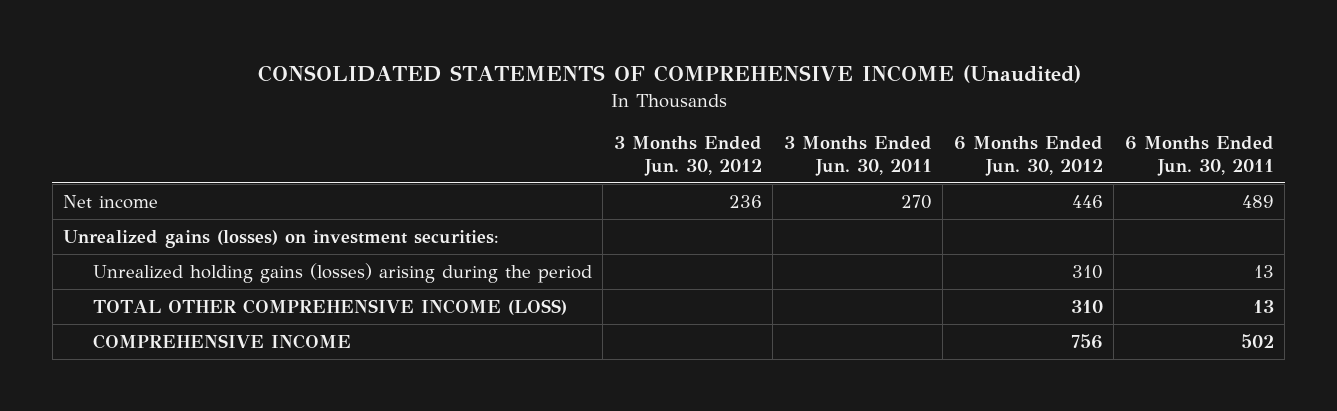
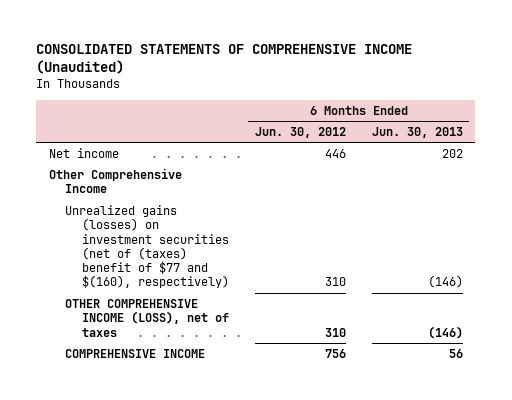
- | 3 Months Ended Jun. 30, 2012 | 3 Months Ended Jun. 30, 2011 | 6 Months Ended Jun. 30, 2012 | 6 Months Ended Jun. 30, 2011
+ | 6 Months Ended Jun. 30, 2012 | 6 Months Ended Jun. 30, 2013
- Unrealized gains (losses) on investment securities:
- Unrealized holding gains (losses) arising during the period | | | 310 | 13
- TOTAL OTHER COMPREHENSIVE INCOME (LOSS) | | | 310 | 13
+ Other Comprehensive Income
+ Unrealized gains (losses) on investment securities (net of (taxes) benefit of $77 and $(160), respectively) | 310 | (146)
+ OTHER COMPREHENSIVE INCOME (LOSS), net of taxes | 310 | (146)

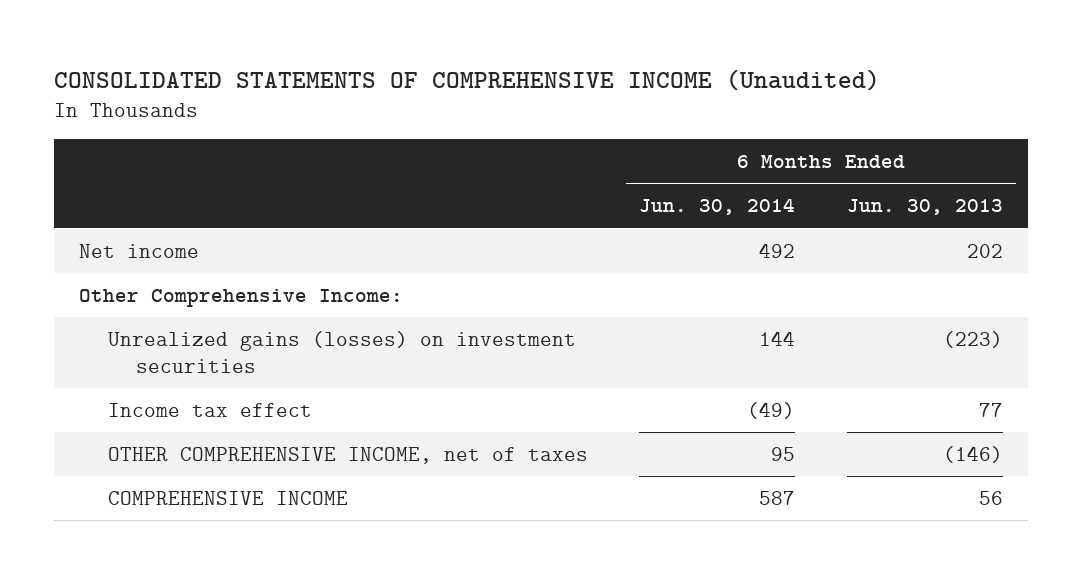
- | 6 Months Ended Jun. 30, 2012 | 6 Months Ended Jun. 30, 2013
+ | 6 Months Ended Jun. 30, 2014 | 6 Months Ended Jun. 30, 2013
- Other Comprehensive Income
- Unrealized gains (losses) on investment securities (net of (taxes) benefit of $77 and $(160), respectively) | 310 | (146)
- OTHER COMPREHENSIVE INCOME (LOSS), net of taxes | 310 | (146)
+ Other Comprehensive Income:
+ Unrealized gains (losses) on investment securities | 144 | (223)
+ Income tax effect | (49) | 77
+ OTHER COMPREHENSIVE INCOME, net of taxes | 95 | (146)

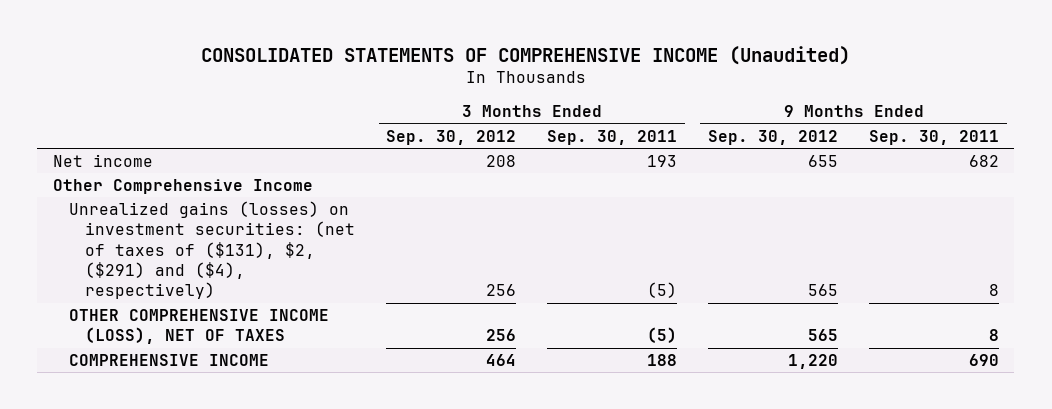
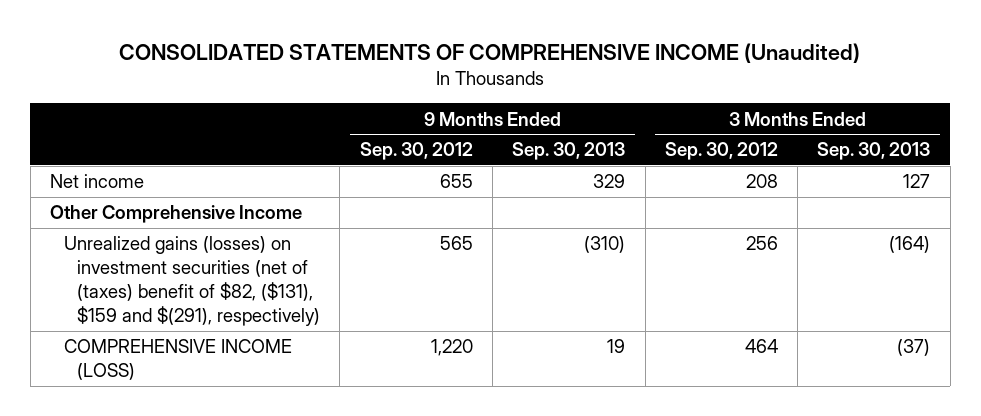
- | 3 Months Ended Sep. 30, 2012 | 3 Months Ended Sep. 30, 2011 | 9 Months Ended Sep. 30, 2012 | 9 Months Ended Sep. 30, 2011
+ | 9 Months Ended Sep. 30, 2012 | 9 Months Ended Sep. 30, 2013 | 3 Months Ended Sep. 30, 2012 | 3 Months Ended Sep. 30, 2013
- Unrealized gains (losses) on investment securities: (net of taxes of ($131), $2, ($291) and ($4), respectively) | 256 | (5) | 565 | 8
- OTHER COMPREHENSIVE INCOME (LOSS), NET OF TAXES | 256 | (5) | 565 | 8
- COMPREHENSIVE INCOME | 464 | 188 | 1,220 | 690
+ Unrealized gains (losses) on investment securities (net of (taxes) benefit of $82, ($131), $159 and $(291), respectively) | 565 | (310) | 256 | (164)
+ COMPREHENSIVE INCOME (LOSS) | 1,220 | 19 | 464 | (37)

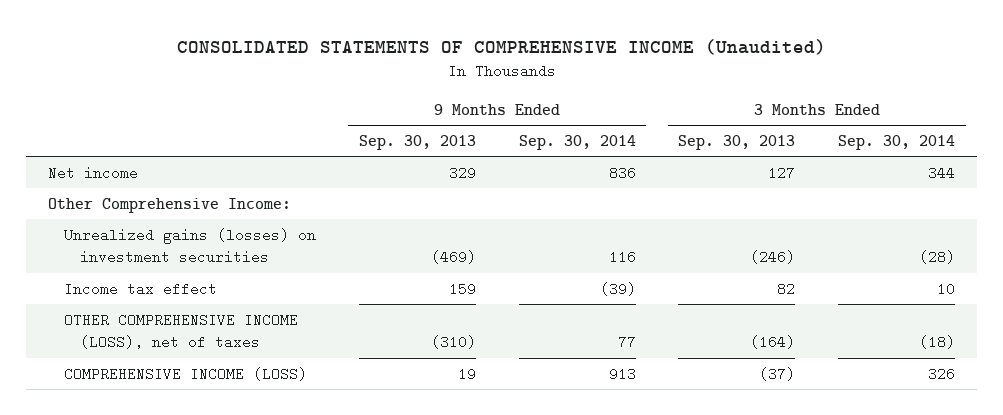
- | 9 Months Ended Sep. 30, 2012 | 9 Months Ended Sep. 30, 2013 | 3 Months Ended Sep. 30, 2012 | 3 Months Ended Sep. 30, 2013
+ | 9 Months Ended Sep. 30, 2013 | 9 Months Ended Sep. 30, 2014 | 3 Months Ended Sep. 30, 2013 | 3 Months Ended Sep. 30, 2014
- Other Comprehensive Income
- Unrealized gains (losses) on investment securities (net of (taxes) benefit of $82, ($131), $159 and $(291), respectively) | 565 | (310) | 256 | (164)
+ Other Comprehensive Income:
+ Unrealized gains (losses) on investment securities | (469) | 116 | (246) | (28)
+ Income tax effect | 159 | (39) | 82 | 10
+ OTHER COMPREHENSIVE INCOME (LOSS), net of taxes | (310) | 77 | (164) | (18)

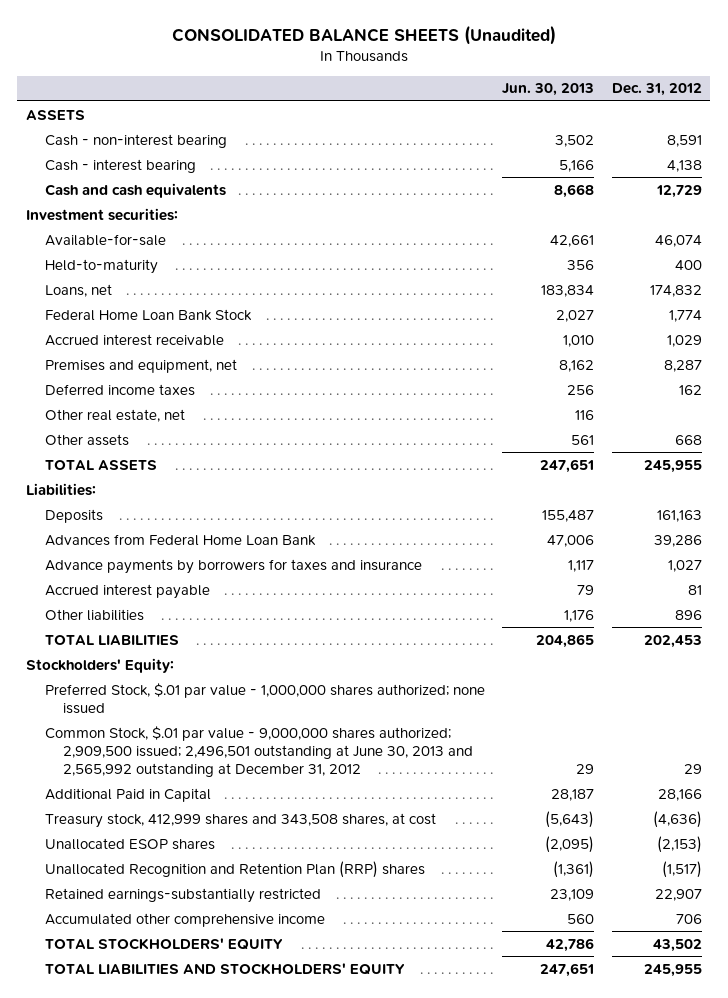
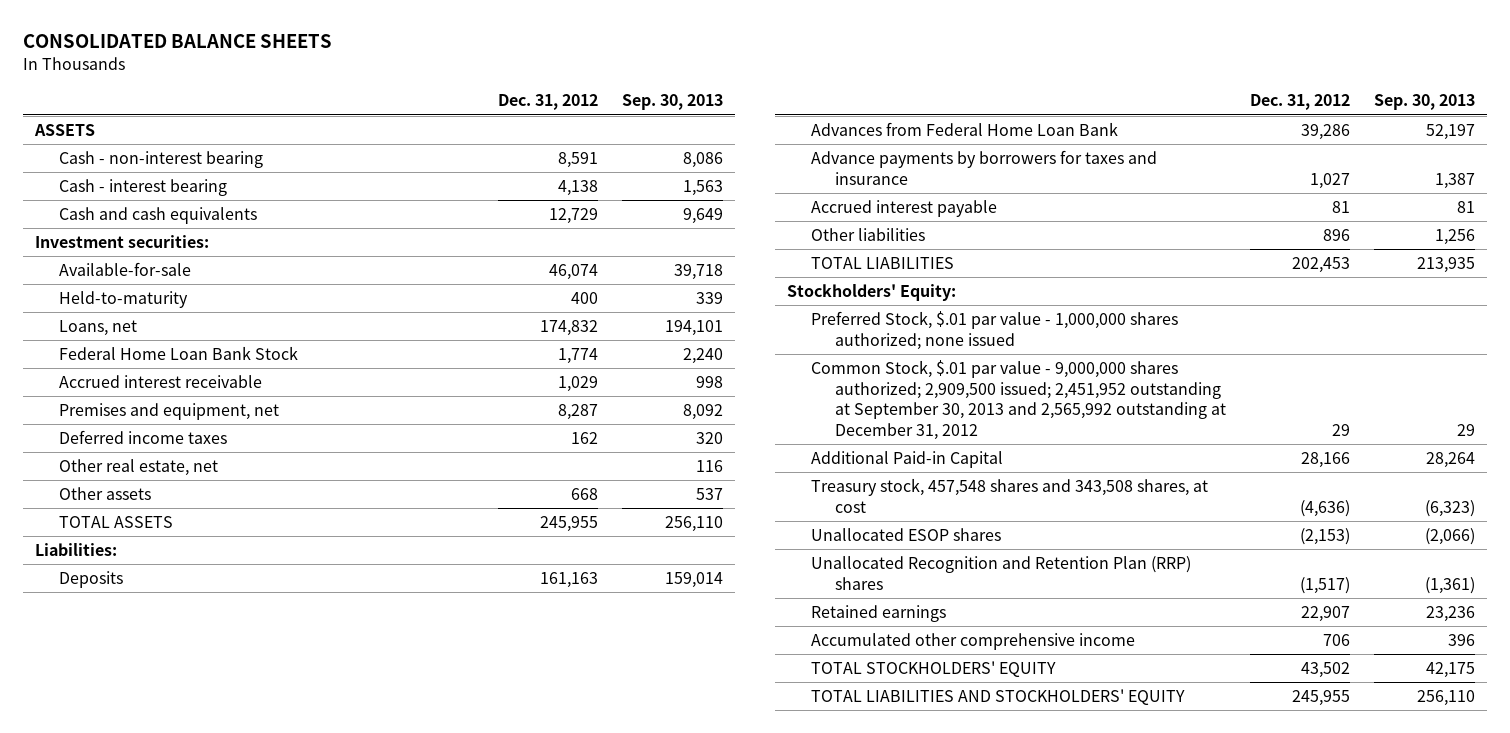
- CONSOLIDATED BALANCE SHEETS (Unaudited)
+ CONSOLIDATED BALANCE SHEETS
- | Jun. 30, 2013 | Dec. 31, 2012
+ | Dec. 31, 2012 | Sep. 30, 2013
- Common Stock, $.01 par value - 9,000,000 shares authorized; 2,909,500 issued; 2,496,501 outstanding at June 30, 2013 and 2,565,992 outstanding at December 31, 2012 | 29 | 29
- Additional Paid in Capital | 28,187 | 28,166
- Treasury stock, 412,999 shares and 343,508 shares, at cost | (5,643) | (4,636)
+ Common Stock, $.01 par value - 9,000,000 shares authorized; 2,909,500 issued; 2,451,952 outstanding at September 30, 2013 and 2,565,992 outstanding at December 31, 2012 | 29 | 29
+ Additional Paid-in Capital | 28,166 | 28,264
+ Treasury stock, 457,548 shares and 343,508 shares, at cost | (4,636) | (6,323)
- Retained earnings-substantially restricted | 23,109 | 22,907
+ Retained earnings | 22,907 | 23,236

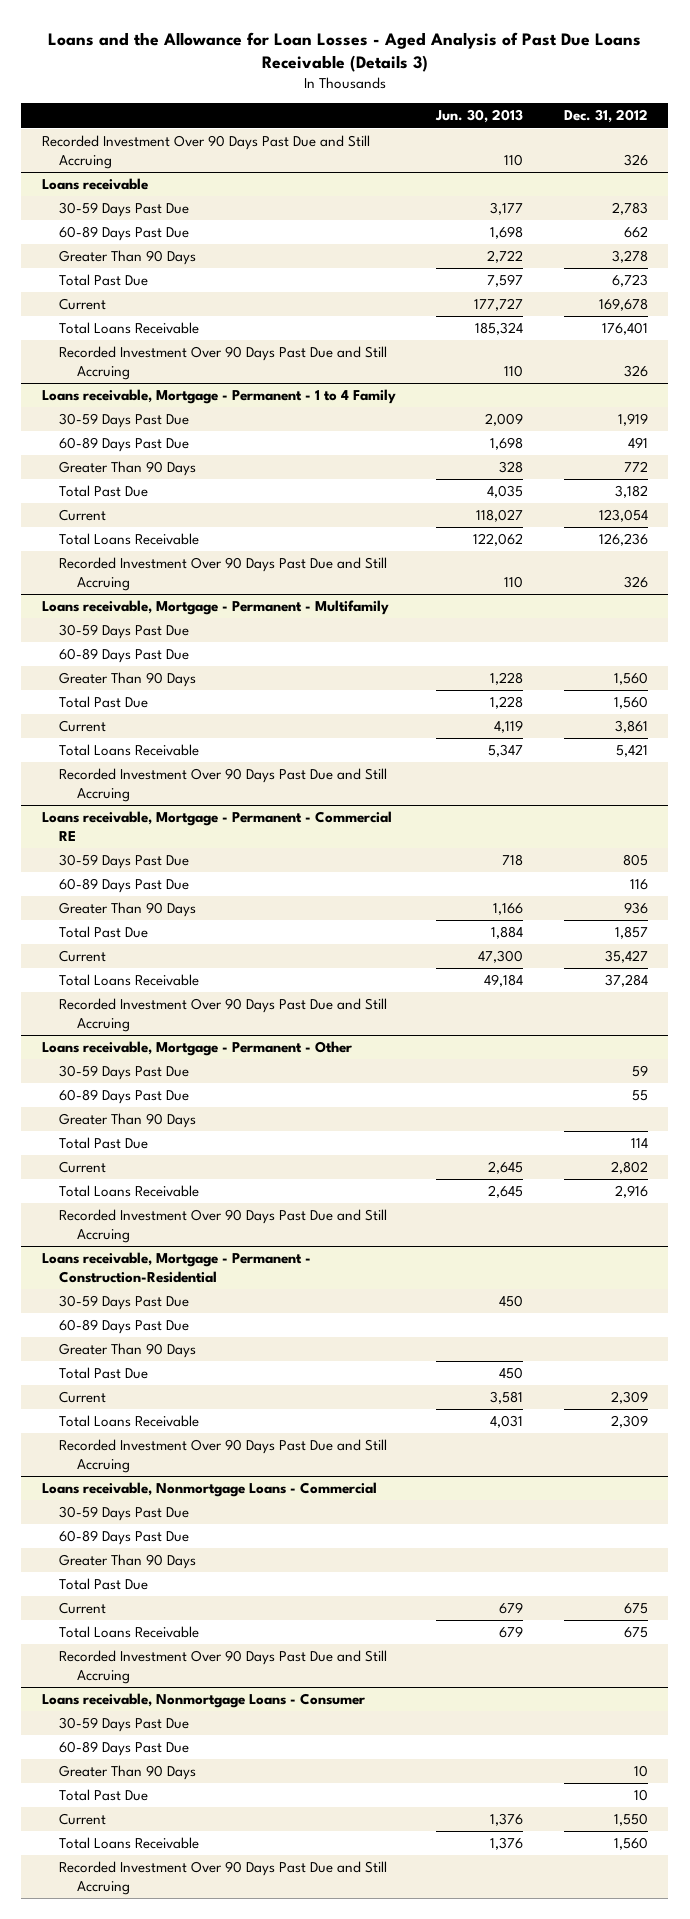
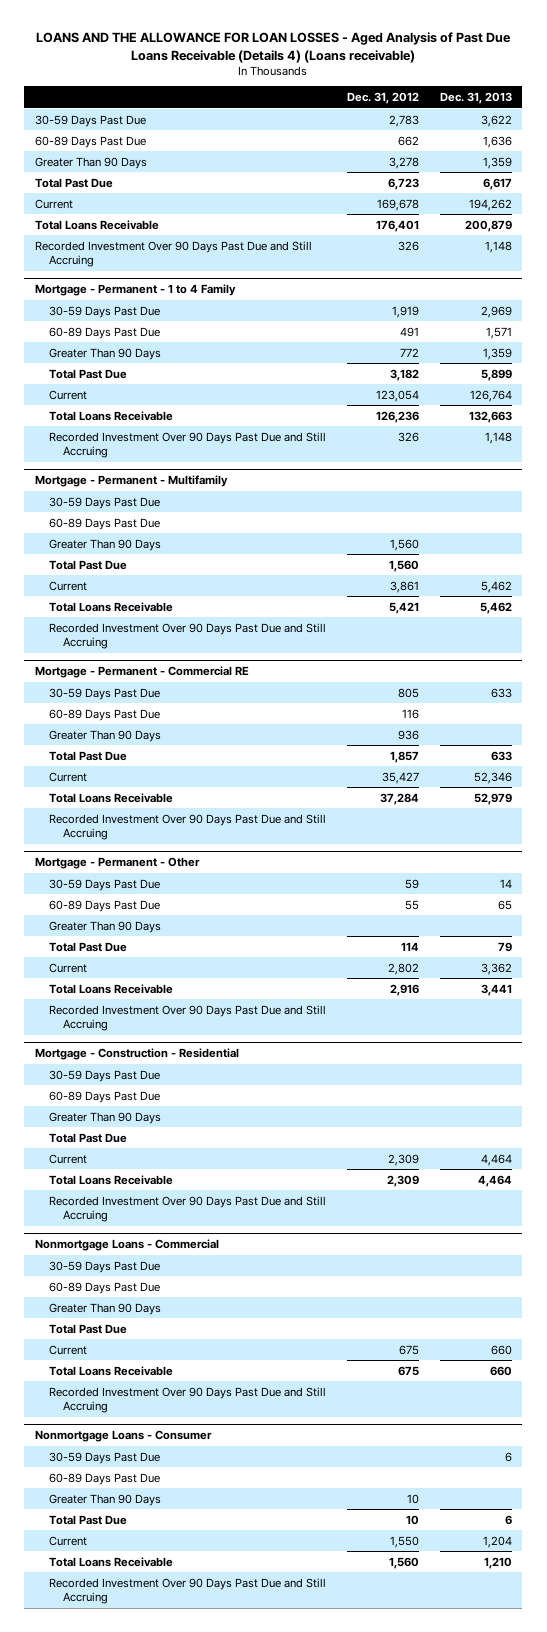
- Loans and the Allowance for Loan Losses - Aged Analysis of Past Due Loans Receivable (Details 3)
+ LOANS AND THE ALLOWANCE FOR LOAN LOSSES - Aged Analysis of Past Due Loans Receivable (Details 4) (Loans receivable)
- | Jun. 30, 2013 | Dec. 31, 2012
+ | Dec. 31, 2012 | Dec. 31, 2013
- Recorded Investment Over 90 Days Past Due and Still Accruing | 110 | 326
- Loans receivable
- Loans receivable, Mortgage - Permanent - 1 to 4 Family
+ Mortgage - Permanent - 1 to 4 Family
- Loans receivable, Mortgage - Permanent - Multifamily
+ Mortgage - Permanent - Multifamily
- Loans receivable, Mortgage - Permanent - Commercial RE
+ Mortgage - Permanent - Commercial RE
- Loans receivable, Mortgage - Permanent - Other
+ Mortgage - Permanent - Other
- Loans receivable, Mortgage - Permanent - Construction-Residential
+ Mortgage - Construction - Residential
- Loans receivable, Nonmortgage Loans - Commercial
+ Nonmortgage Loans - Commercial
- Loans receivable, Nonmortgage Loans - Consumer
+ Nonmortgage Loans - Consumer

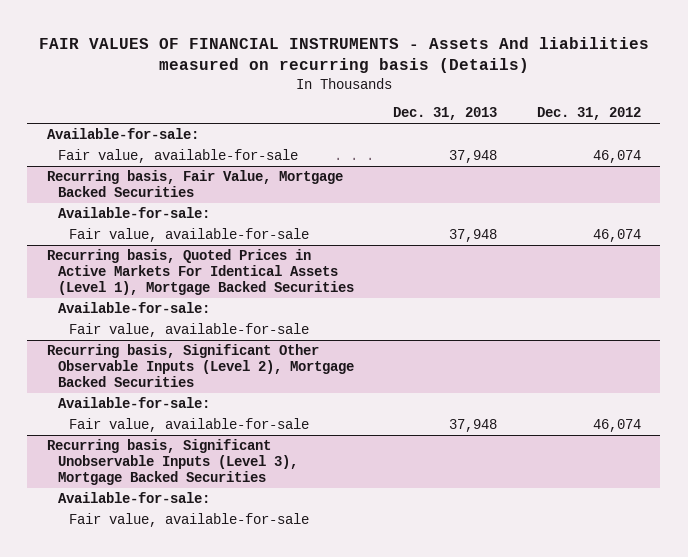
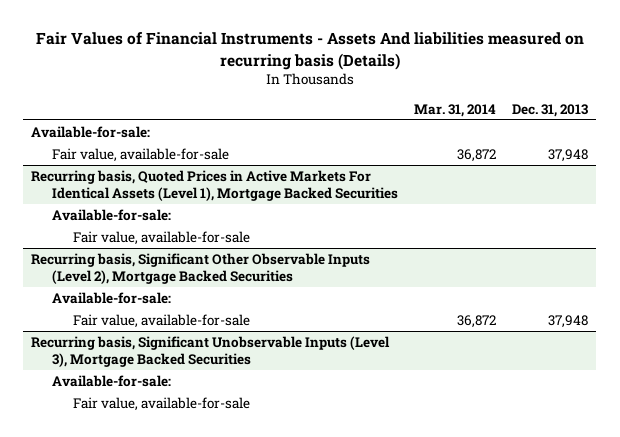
- FAIR VALUES OF FINANCIAL INSTRUMENTS - Assets And liabilities measured on recurring basis (Details)
+ Fair Values of Financial Instruments - Assets And liabilities measured on recurring basis (Details)
- | Dec. 31, 2013 | Dec. 31, 2012
+ | Mar. 31, 2014 | Dec. 31, 2013
- Recurring basis, Fair Value, Mortgage Backed Securities
- Available-for-sale:
- Fair value, available-for-sale | 37,948 | 46,074

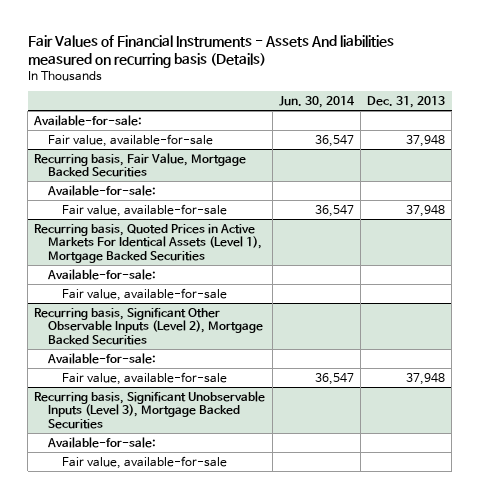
- | Mar. 31, 2014 | Dec. 31, 2013
+ | Jun. 30, 2014 | Dec. 31, 2013
+ Recurring basis, Fair Value, Mortgage Backed Securities
+ Available-for-sale:
+ Fair value, available-for-sale | 36,547 | 37,948

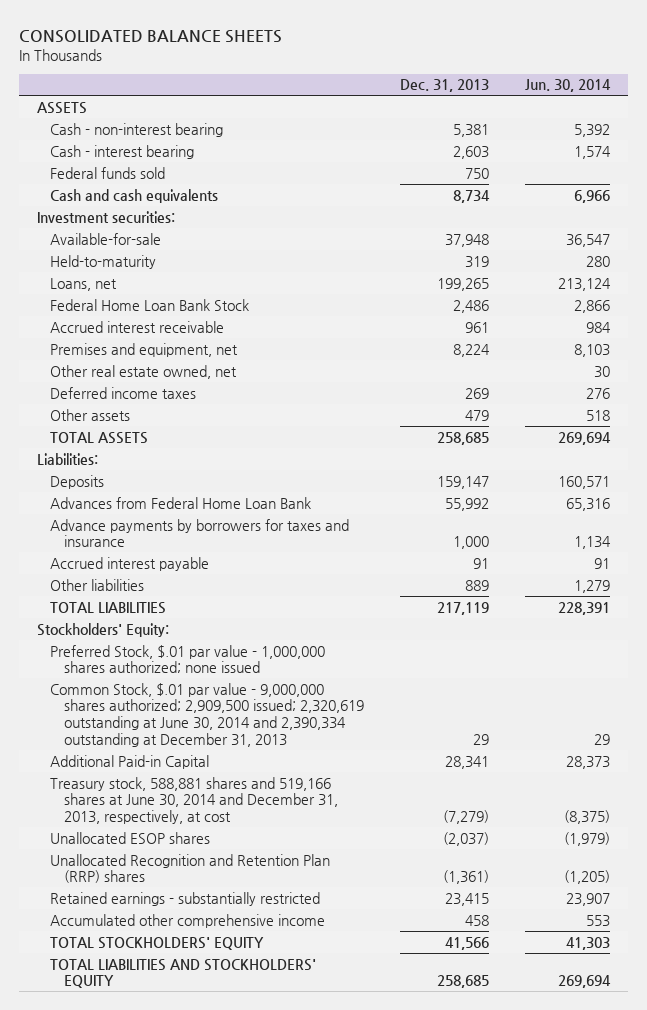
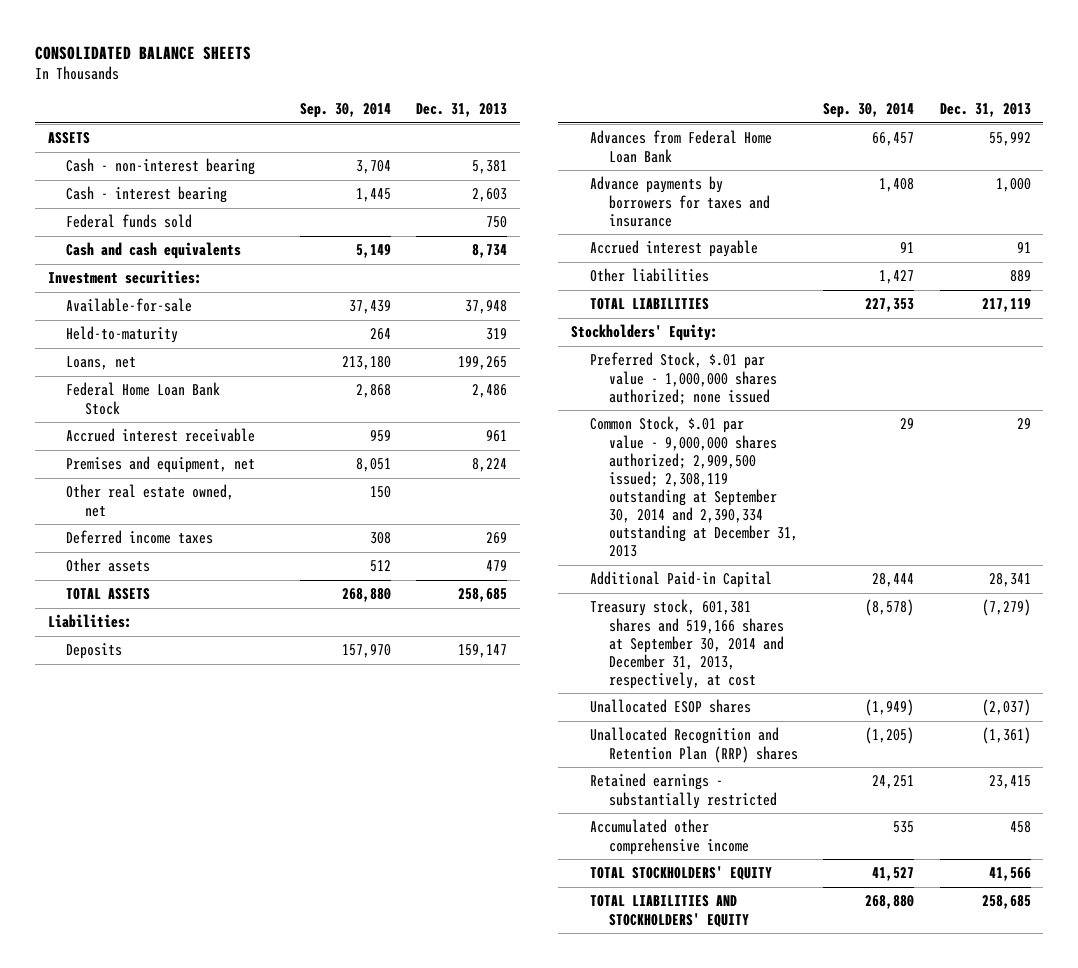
- | Dec. 31, 2013 | Jun. 30, 2014
+ | Sep. 30, 2014 | Dec. 31, 2013
- Common Stock, $.01 par value - 9,000,000 shares authorized; 2,909,500 issued; 2,320,619 outstanding at June 30, 2014 and 2,390,334 outstanding at December 31, 2013 | 29 | 29
+ Common Stock, $.01 par value - 9,000,000 shares authorized; 2,909,500 issued; 2,308,119 outstanding at September 30, 2014 and 2,390,334 outstanding at December 31, 2013 | 29 | 29
- Treasury stock, 588,881 shares and 519,166 shares at June 30, 2014 and December 31, 2013, respectively, at cost | (7,279) | (8,375)
+ Treasury stock, 601,381 shares and 519,166 shares at September 30, 2014 and December 31, 2013, respectively, at cost | (8,578) | (7,279)

